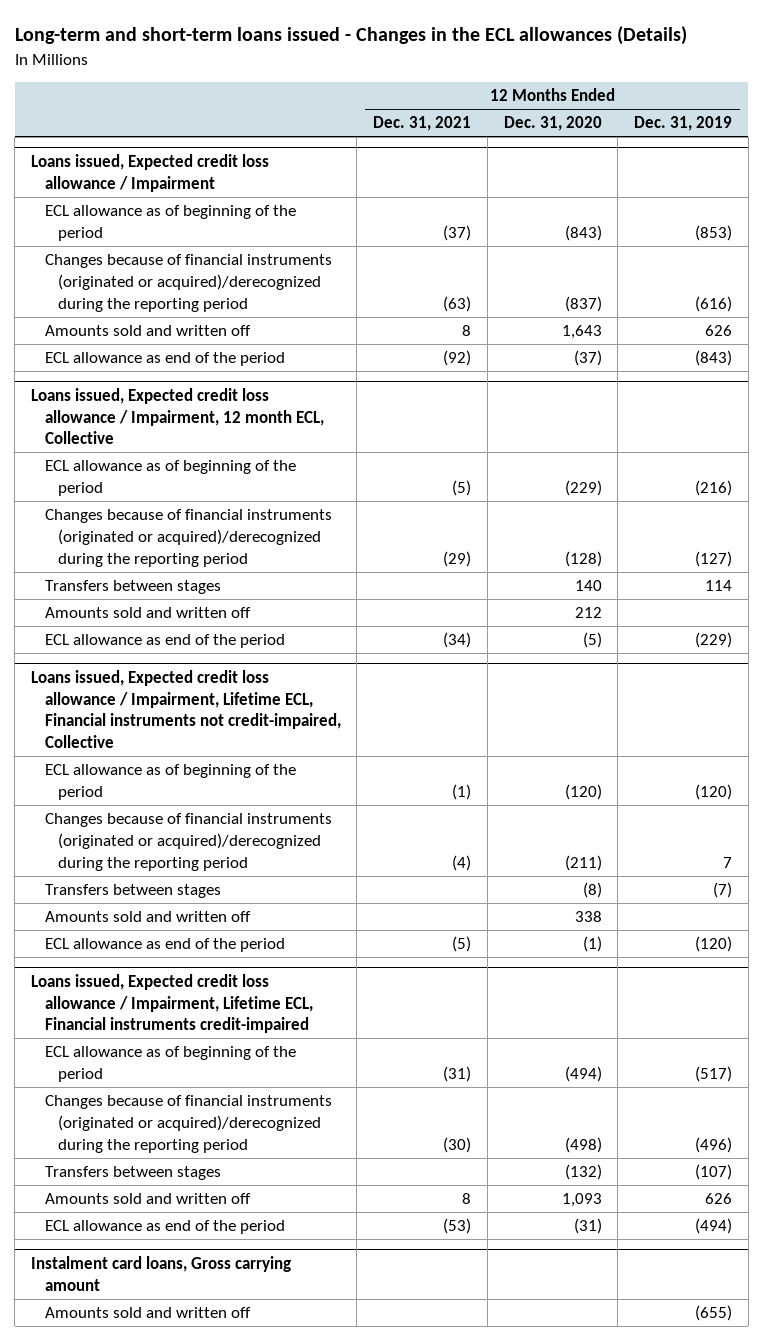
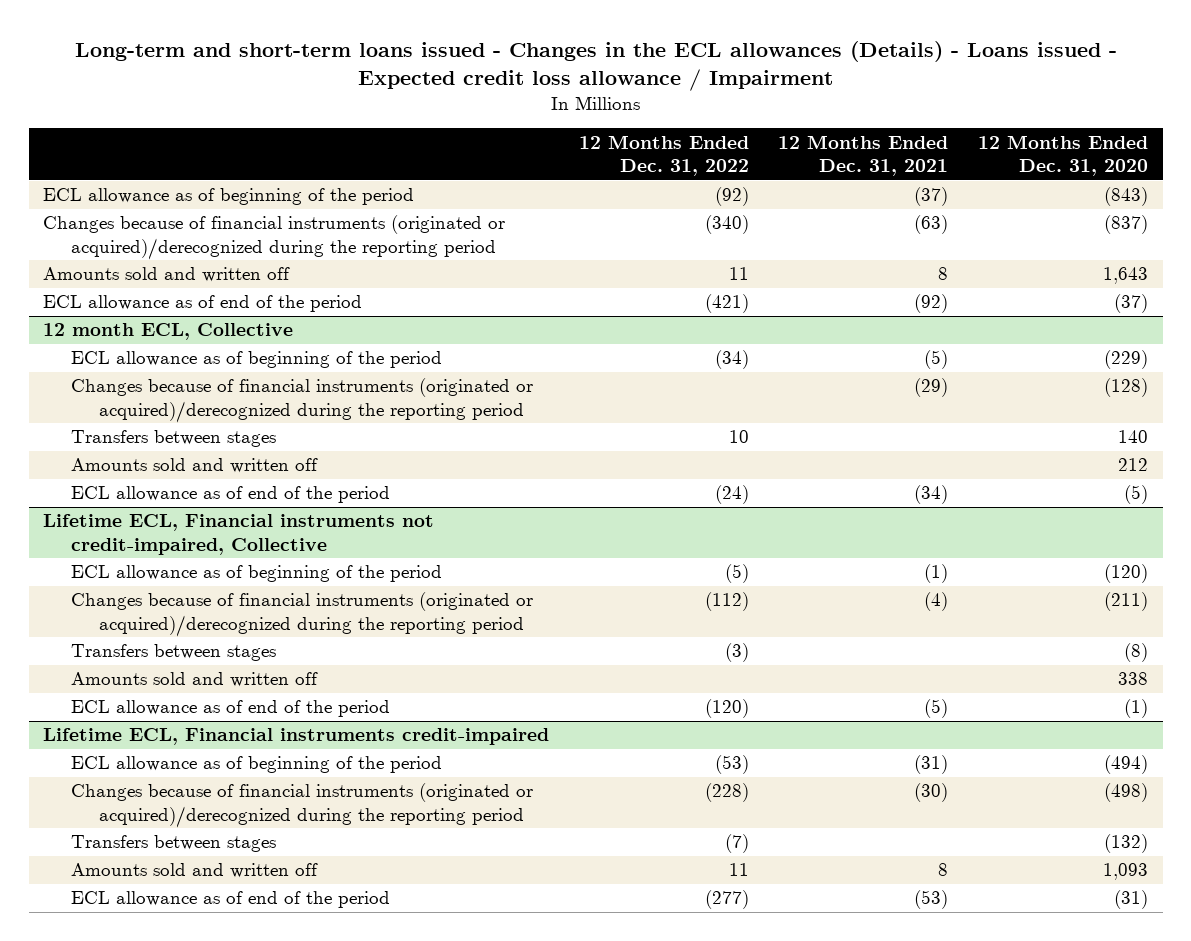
- Long-term and short-term loans issued - Changes in the ECL allowances (Details)
+ Long-term and short-term loans issued - Changes in the ECL allowances (Details) - Loans issued - Expected credit loss allowance / Impairment
- | 12 Months Ended Dec. 31, 2021 | 12 Months Ended Dec. 31, 2020 | 12 Months Ended Dec. 31, 2019
+ | 12 Months Ended Dec. 31, 2022 | 12 Months Ended Dec. 31, 2021 | 12 Months Ended Dec. 31, 2020
- Loans issued, Expected credit loss allowance / Impairment
- ECL allowance as end of the period | (92) | (37) | (843)
- Loans issued, Expected credit loss allowance / Impairment, 12 month ECL, Collective
+ ECL allowance as of end of the period | (421) | (92) | (37)
+ 12 month ECL, Collective
- ECL allowance as end of the period | (34) | (5) | (229)
- Loans issued, Expected credit loss allowance / Impairment, Lifetime ECL, Financial instruments not credit-impaired, Collective
+ ECL allowance as of end of the period | (24) | (34) | (5)
+ Lifetime ECL, Financial instruments not credit-impaired, Collective
- ECL allowance as end of the period | (5) | (1) | (120)
- Loans issued, Expected credit loss allowance / Impairment, Lifetime ECL, Financial instruments credit-impaired
+ ECL allowance as of end of the period | (120) | (5) | (1)
+ Lifetime ECL, Financial instruments credit-impaired
- ECL allowance as end of the period | (53) | (31) | (494)
- Instalment card loans, Gross carrying amount
- Amounts sold and written off | | | (655)
+ ECL allowance as of end of the period | (277) | (53) | (31)

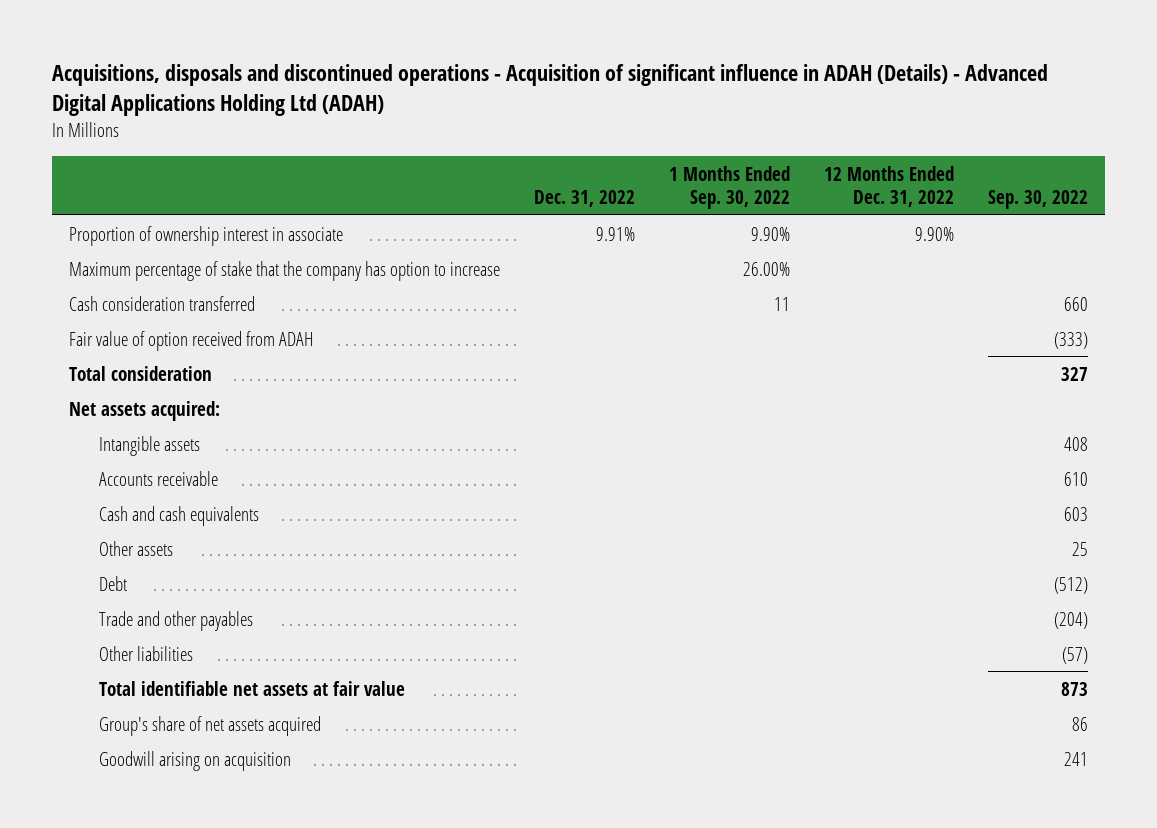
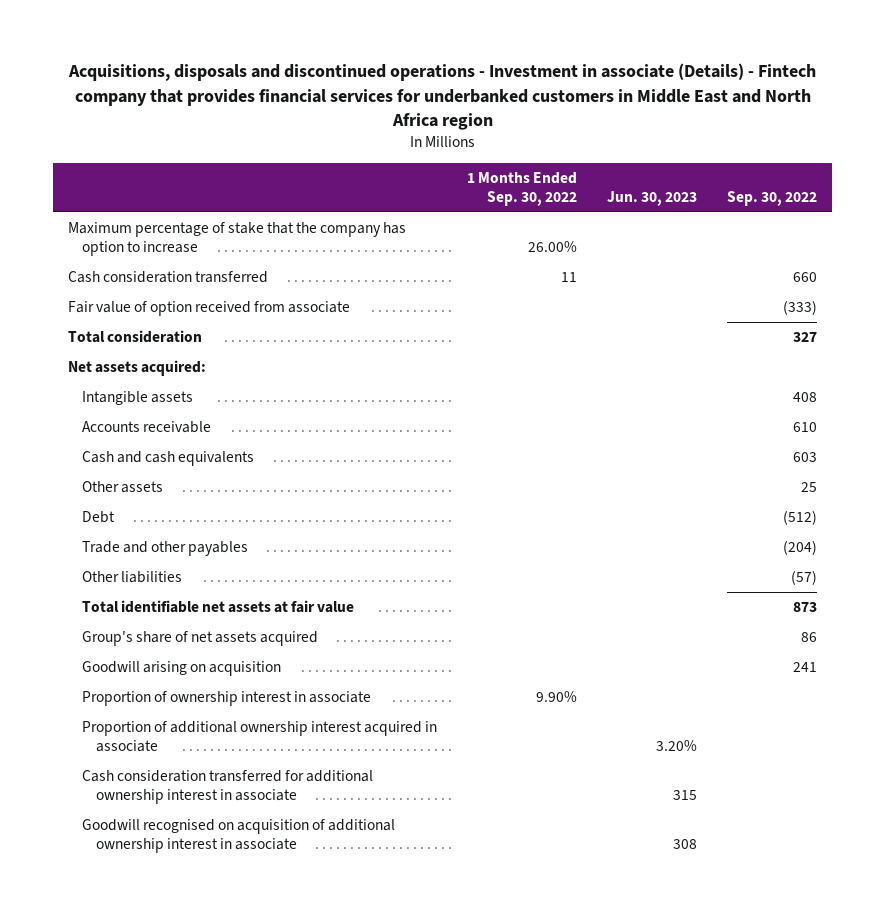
- Acquisitions, disposals and discontinued operations - Acquisition of significant influence in ADAH (Details) - Advanced Digital Applications Holding Ltd (ADAH)
+ Acquisitions, disposals and discontinued operations - Investment in associate (Details) - Fintech company that provides financial services for underbanked customers in Middle East and North Africa region
- | Dec. 31, 2022 | 1 Months Ended Sep. 30, 2022 | 12 Months Ended Dec. 31, 2022 | Sep. 30, 2022
+ | 1 Months Ended Sep. 30, 2022 | Jun. 30, 2023 | Sep. 30, 2022
- Fair value of option received from ADAH | | | | (333)
+ Fair value of option received from associate | | | (333)
moved down: Proportion of ownership interest in associate | 9.90% | |
+ Proportion of additional ownership interest acquired in associate | | 3.20% |
+ Cash consideration transferred for additional ownership interest in associate | | 315 |
+ Goodwill recognised on acquisition of additional ownership interest in associate | | 308 |

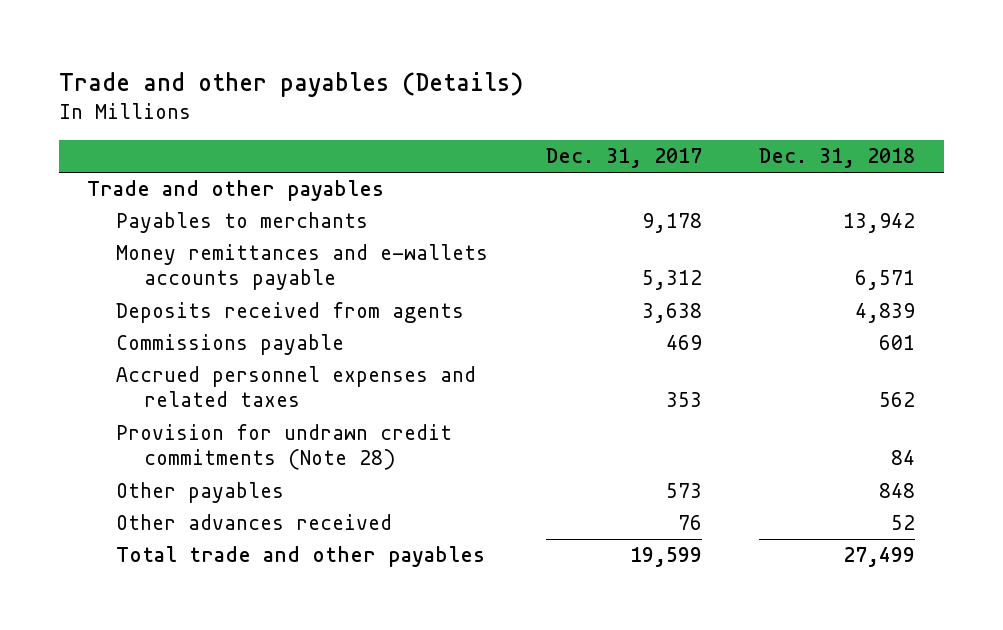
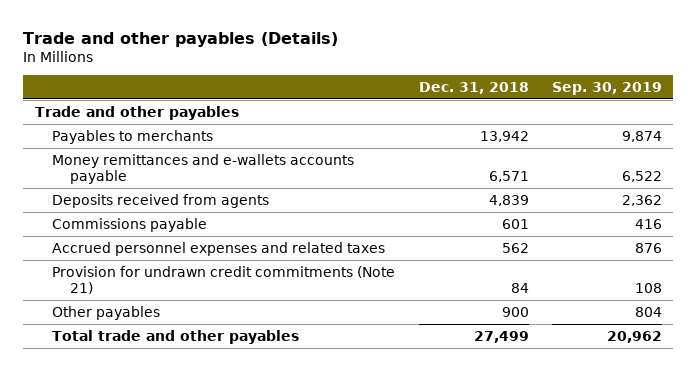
- | Dec. 31, 2017 | Dec. 31, 2018
+ | Dec. 31, 2018 | Sep. 30, 2019
- Provision for undrawn credit commitments (Note 28) | | 84
- Other payables | 573 | 848
- Other advances received | 76 | 52
+ Provision for undrawn credit commitments (Note 21) | 84 | 108
+ Other payables | 900 | 804

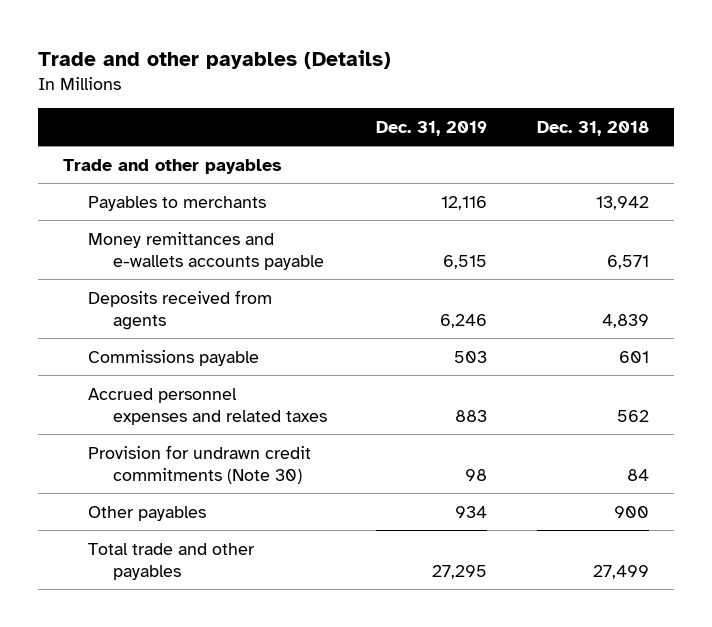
- | Dec. 31, 2018 | Sep. 30, 2019
+ | Dec. 31, 2019 | Dec. 31, 2018
- Provision for undrawn credit commitments (Note 21) | 84 | 108
+ Provision for undrawn credit commitments (Note 30) | 98 | 84

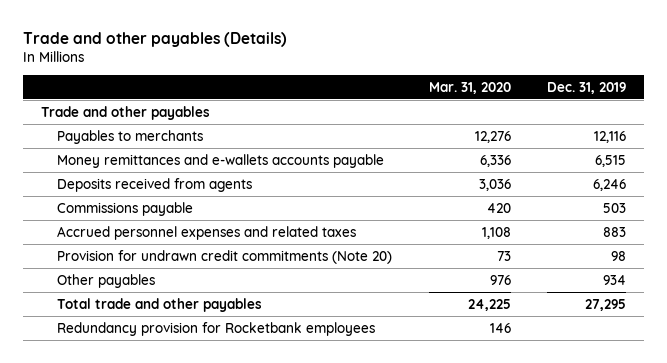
- | Dec. 31, 2019 | Dec. 31, 2018
+ | Mar. 31, 2020 | Dec. 31, 2019
- Provision for undrawn credit commitments (Note 30) | 98 | 84
+ Provision for undrawn credit commitments (Note 20) | 73 | 98
+ Redundancy provision for Rocketbank employees | 146 |

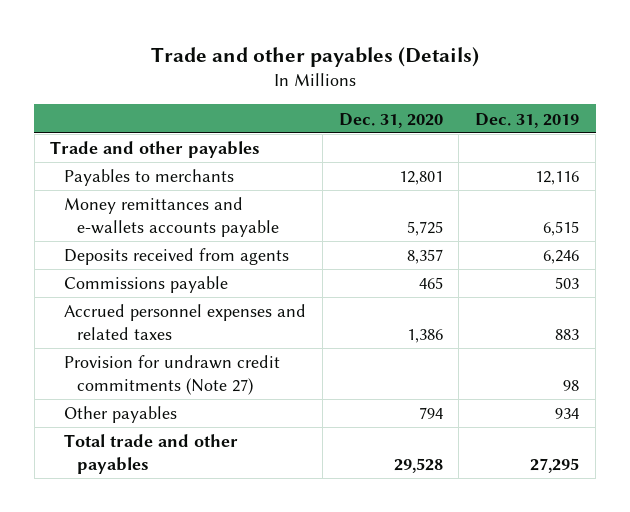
- | Mar. 31, 2020 | Dec. 31, 2019
+ | Dec. 31, 2020 | Dec. 31, 2019
- Provision for undrawn credit commitments (Note 20) | 73 | 98
+ Provision for undrawn credit commitments (Note 27) | | 98
- Redundancy provision for Rocketbank employees | 146 |

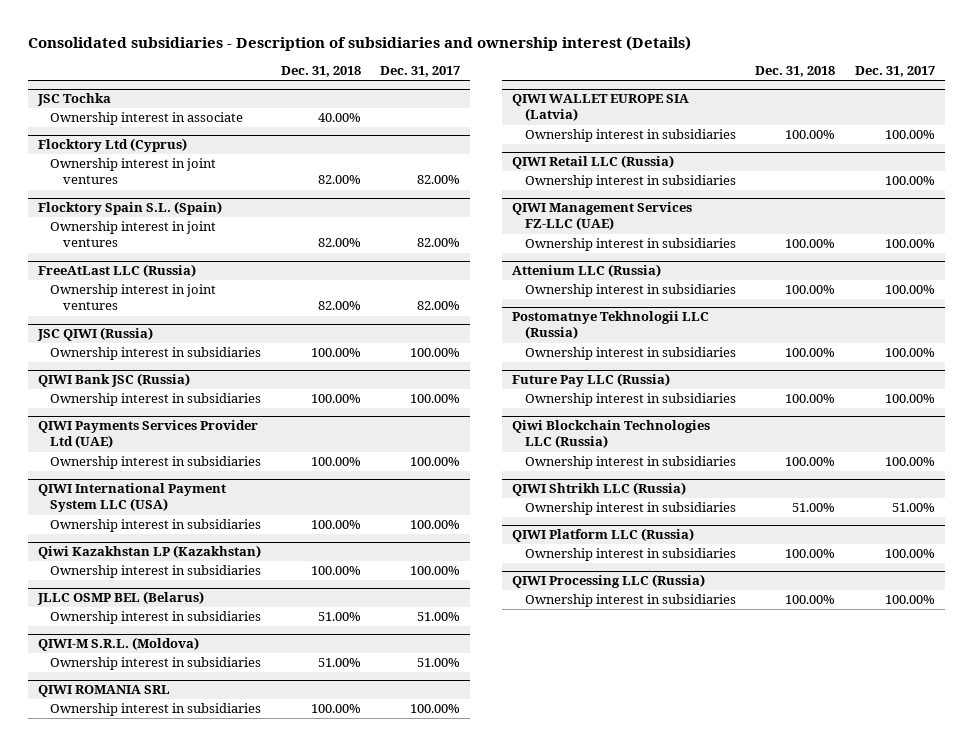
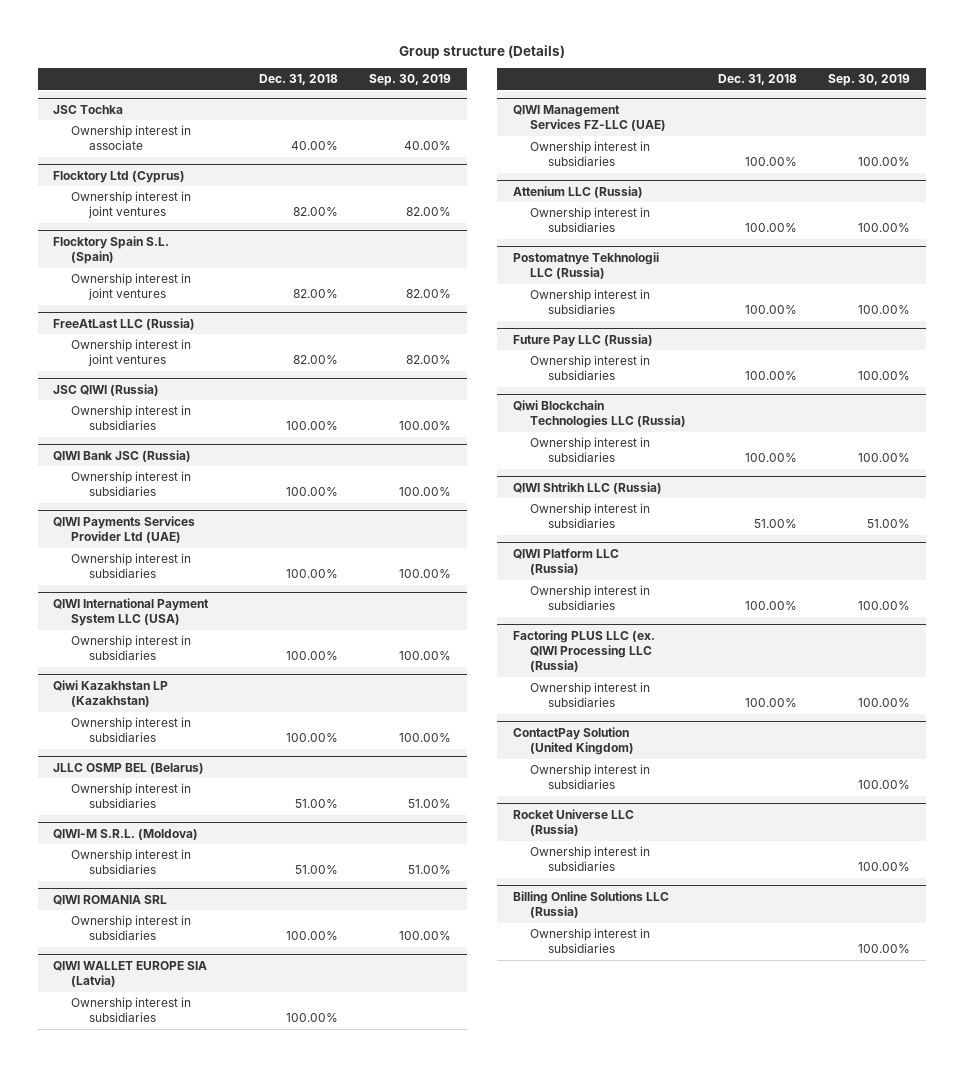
- Consolidated subsidiaries - Description of subsidiaries and ownership interest (Details)
+ Group structure (Details)
- | Dec. 31, 2018 | Dec. 31, 2017
+ | Dec. 31, 2018 | Sep. 30, 2019
- QIWI Retail LLC (Russia)
- Ownership interest in subsidiaries | | 100.00%
- QIWI Processing LLC (Russia)
+ Factoring PLUS LLC (ex. QIWI Processing LLC (Russia)
+ ContactPay Solution (United Kingdom)
+ Ownership interest in subsidiaries | | 100.00%
+ Rocket Universe LLC (Russia)
+ Ownership interest in subsidiaries | | 100.00%
+ Billing Online Solutions LLC (Russia)
+ Ownership interest in subsidiaries | | 100.00%

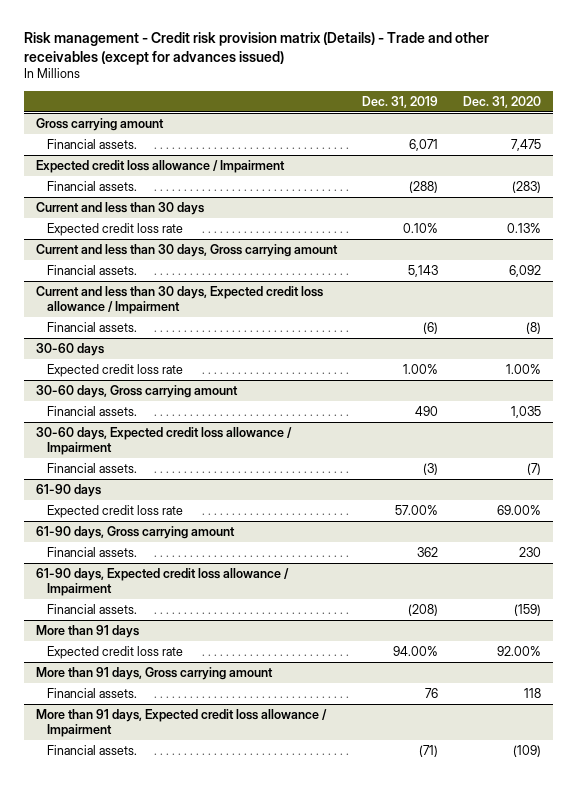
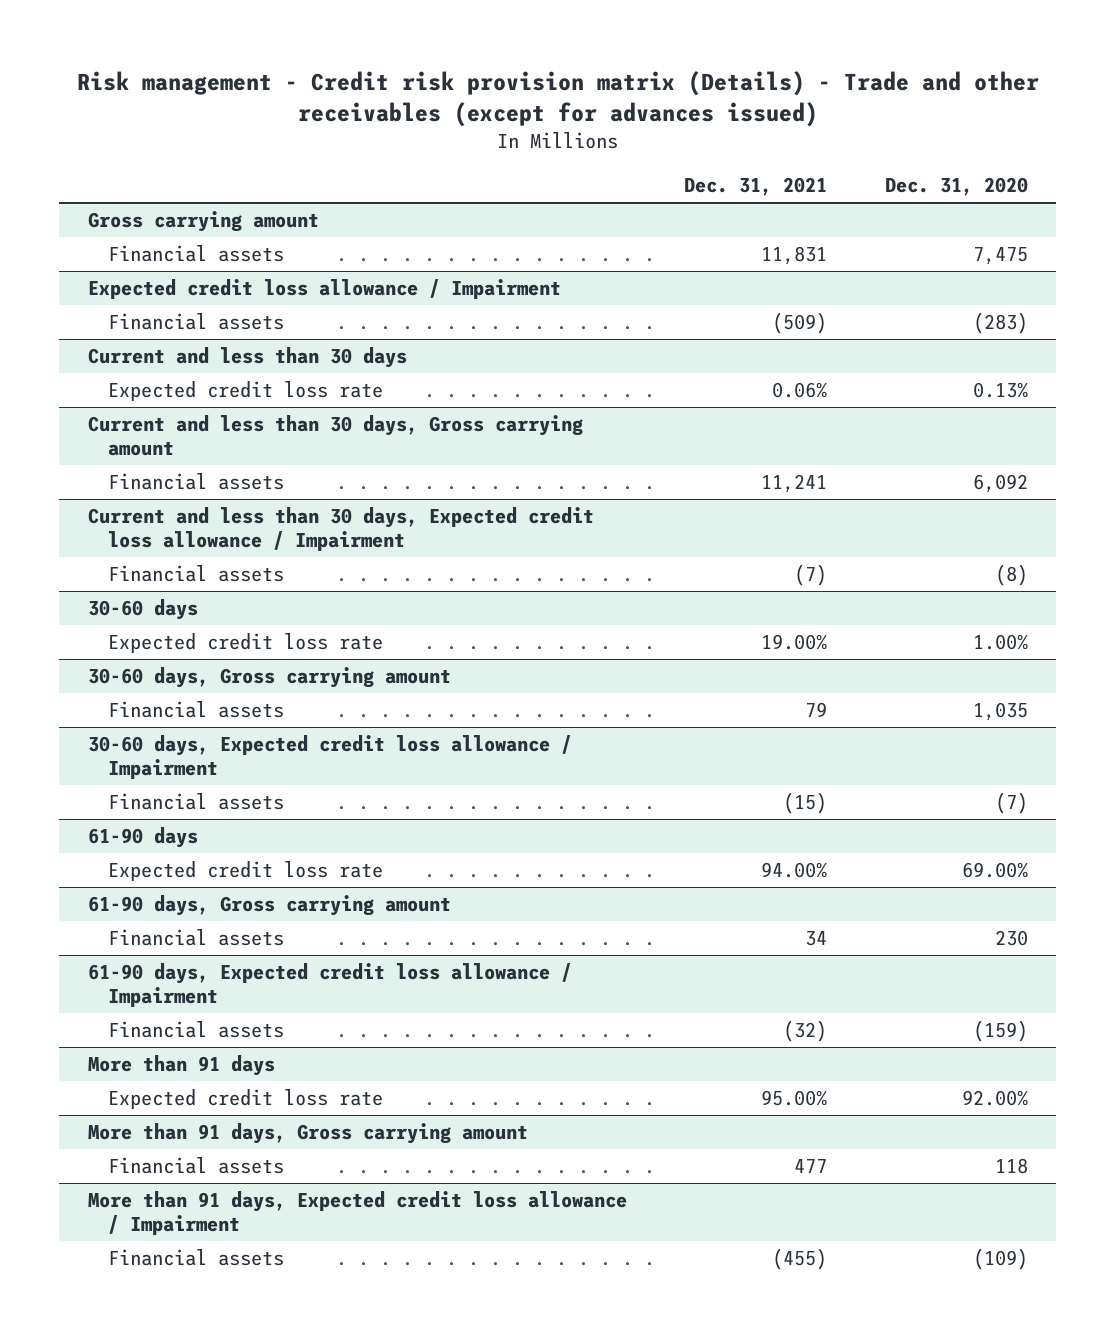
- | Dec. 31, 2019 | Dec. 31, 2020
+ | Dec. 31, 2021 | Dec. 31, 2020
@ Gross carrying amount
- Financial assets. | 6,071 | 7,475
+ Financial assets | 11,831 | 7,475
@ Expected credit loss allowance / Impairment
- Financial assets. | (288) | (283)
+ Financial assets | (509) | (283)
@ Current and less than 30 days, Gross carrying amount
- Financial assets. | 5,143 | 6,092
+ Financial assets | 11,241 | 6,092
@ Current and less than 30 days, Expected credit loss allowance / Impairment
- Financial assets. | (6) | (8)
+ Financial assets | (7) | (8)
@ 30-60 days, Gross carrying amount
- Financial assets. | 490 | 1,035
+ Financial assets | 79 | 1,035
@ 30-60 days, Expected credit loss allowance / Impairment
- Financial assets. | (3) | (7)
+ Financial assets | (15) | (7)
@ 61-90 days, Gross carrying amount
- Financial assets. | 362 | 230
+ Financial assets | 34 | 230
@ 61-90 days, Expected credit loss allowance / Impairment
- Financial assets. | (208) | (159)
+ Financial assets | (32) | (159)
@ More than 91 days, Gross carrying amount
- Financial assets. | 76 | 118
+ Financial assets | 477 | 118
@ More than 91 days, Expected credit loss allowance / Impairment
- Financial assets. | (71) | (109)
+ Financial assets | (455) | (109)

